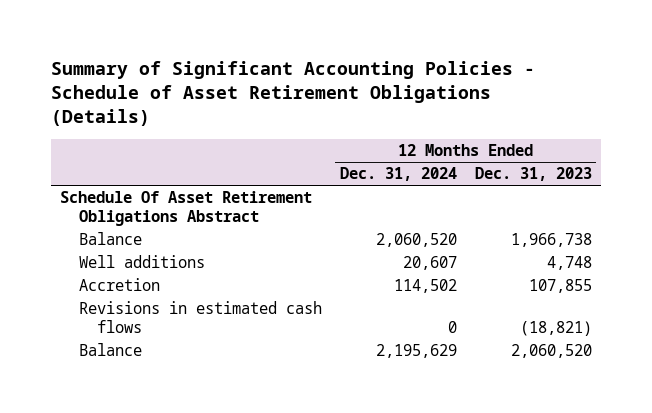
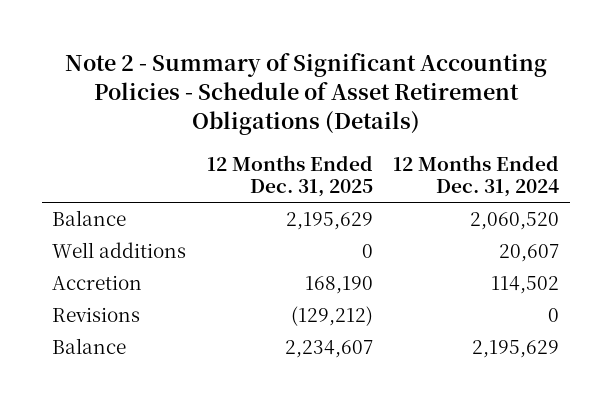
- Summary of Significant Accounting Policies - Schedule of Asset Retirement Obligations (Details)
+ Note 2 - Summary of Significant Accounting Policies - Schedule of Asset Retirement Obligations (Details)
- | 12 Months Ended Dec. 31, 2024 | 12 Months Ended Dec. 31, 2023
+ | 12 Months Ended Dec. 31, 2025 | 12 Months Ended Dec. 31, 2024
- Schedule Of Asset Retirement Obligations Abstract
- Revisions in estimated cash flows | 0 | (18,821)
+ Revisions | (129,212) | 0

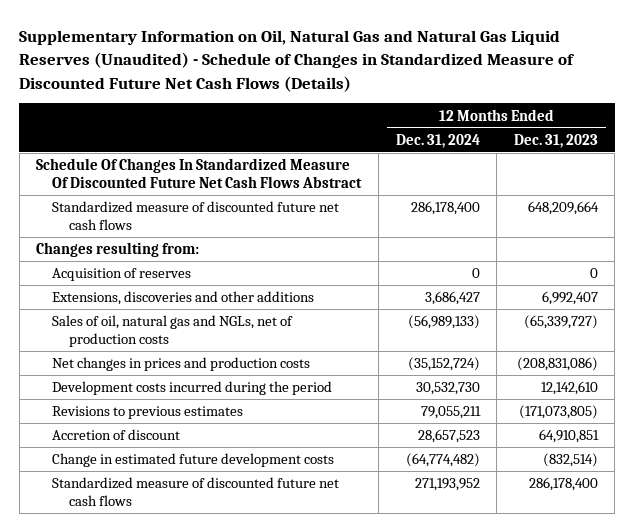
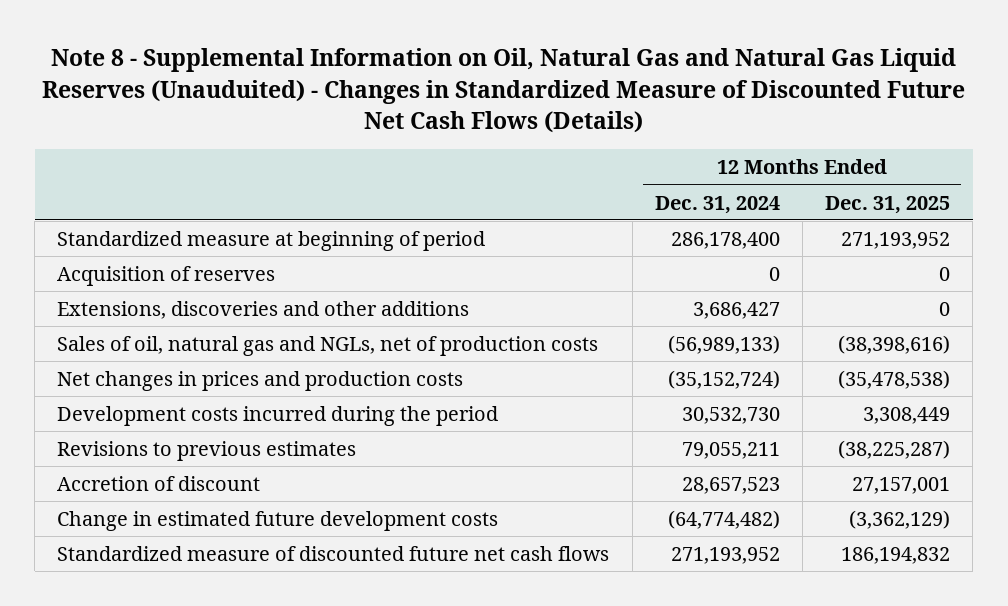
- Supplementary Information on Oil, Natural Gas and Natural Gas Liquid Reserves (Unaudited) - Schedule of Changes in Standardized Measure of Discounted Future Net Cash Flows (Details)
+ Note 8 - Supplemental Information on Oil, Natural Gas and Natural Gas Liquid Reserves (Unauduited) - Changes in Standardized Measure of Discounted Future Net Cash Flows (Details)
- | 12 Months Ended Dec. 31, 2024 | 12 Months Ended Dec. 31, 2023
+ | 12 Months Ended Dec. 31, 2024 | 12 Months Ended Dec. 31, 2025
- Schedule Of Changes In Standardized Measure Of Discounted Future Net Cash Flows Abstract
- Standardized measure of discounted future net cash flows | 286,178,400 | 648,209,664
- Changes resulting from:
+ Standardized measure at beginning of period | 286,178,400 | 271,193,952

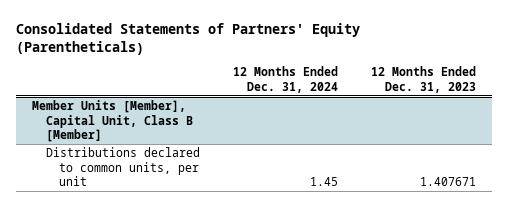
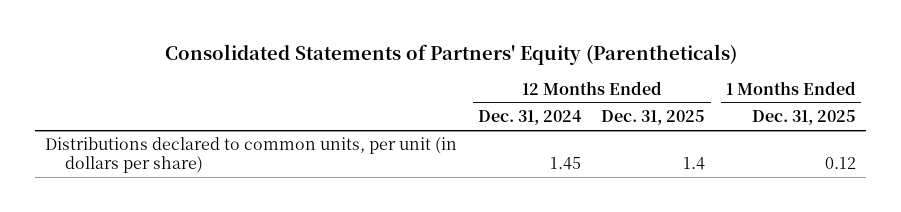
- | 12 Months Ended Dec. 31, 2024 | 12 Months Ended Dec. 31, 2023
+ | 12 Months Ended Dec. 31, 2024 | 12 Months Ended Dec. 31, 2025 | 1 Months Ended Dec. 31, 2025
- Member Units [Member], Capital Unit, Class B [Member]
- Distributions declared to common units, per unit | 1.45 | 1.407671
+ Distributions declared to common units, per unit (in dollars per share) | 1.45 | 1.4 | 0.12

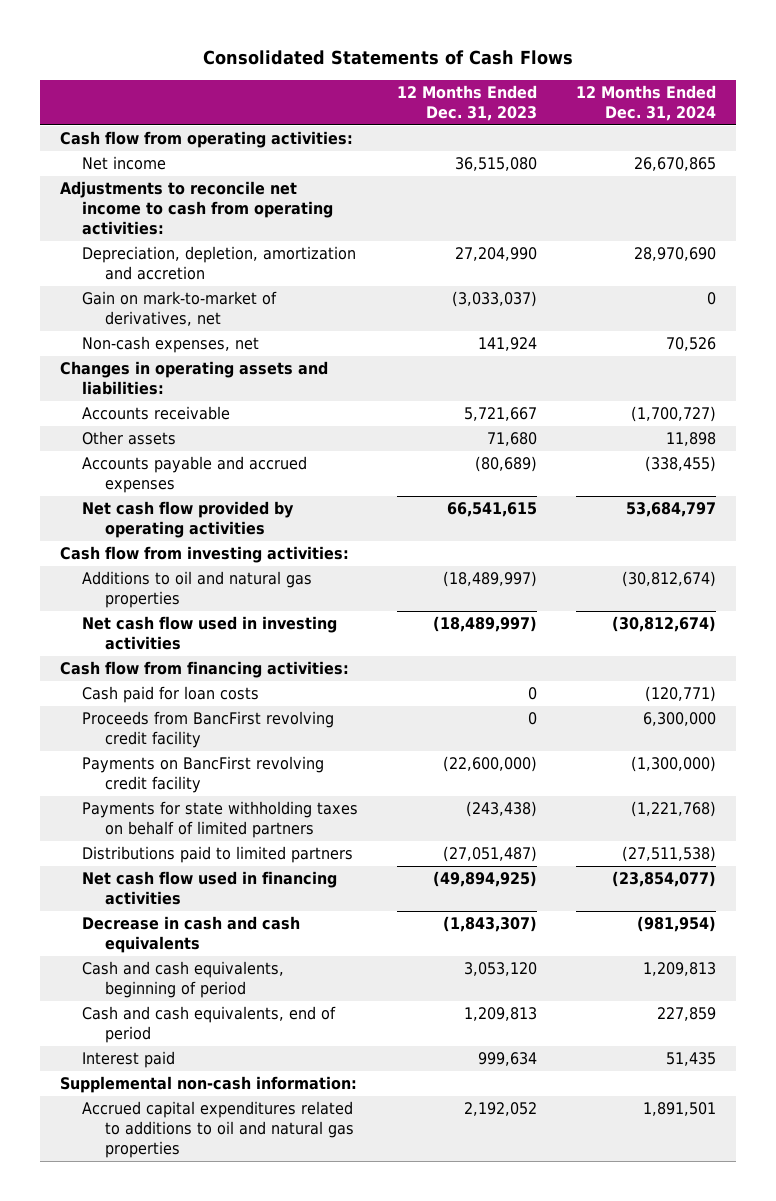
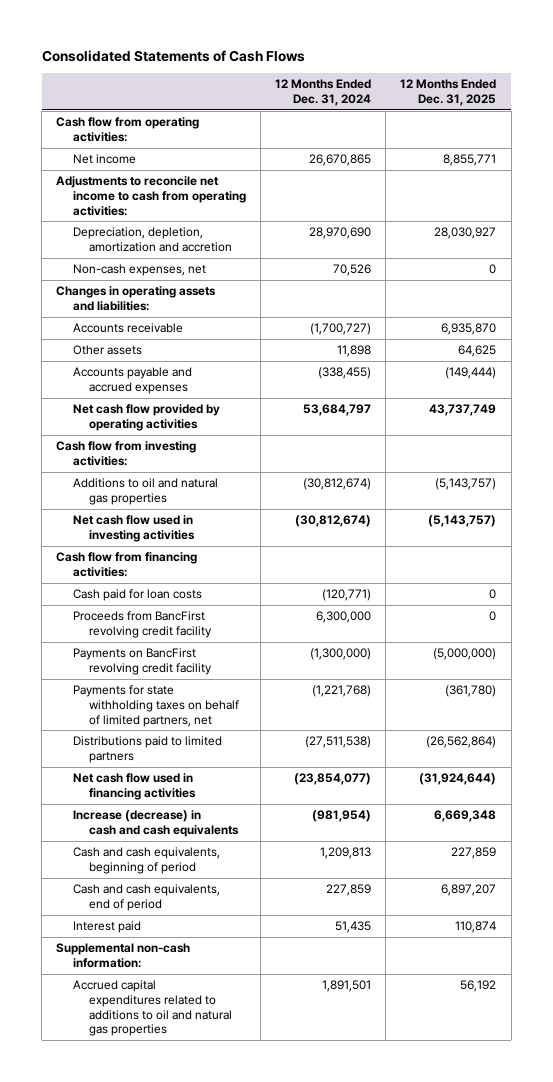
- | 12 Months Ended Dec. 31, 2023 | 12 Months Ended Dec. 31, 2024
+ | 12 Months Ended Dec. 31, 2024 | 12 Months Ended Dec. 31, 2025
- Gain on mark-to-market of derivatives, net | (3,033,037) | 0
- Payments for state withholding taxes on behalf of limited partners | (243,438) | (1,221,768)
+ Payments for state withholding taxes on behalf of limited partners, net | (1,221,768) | (361,780)
- Decrease in cash and cash equivalents | (1,843,307) | (981,954)
+ Increase (decrease) in cash and cash equivalents | (981,954) | 6,669,348

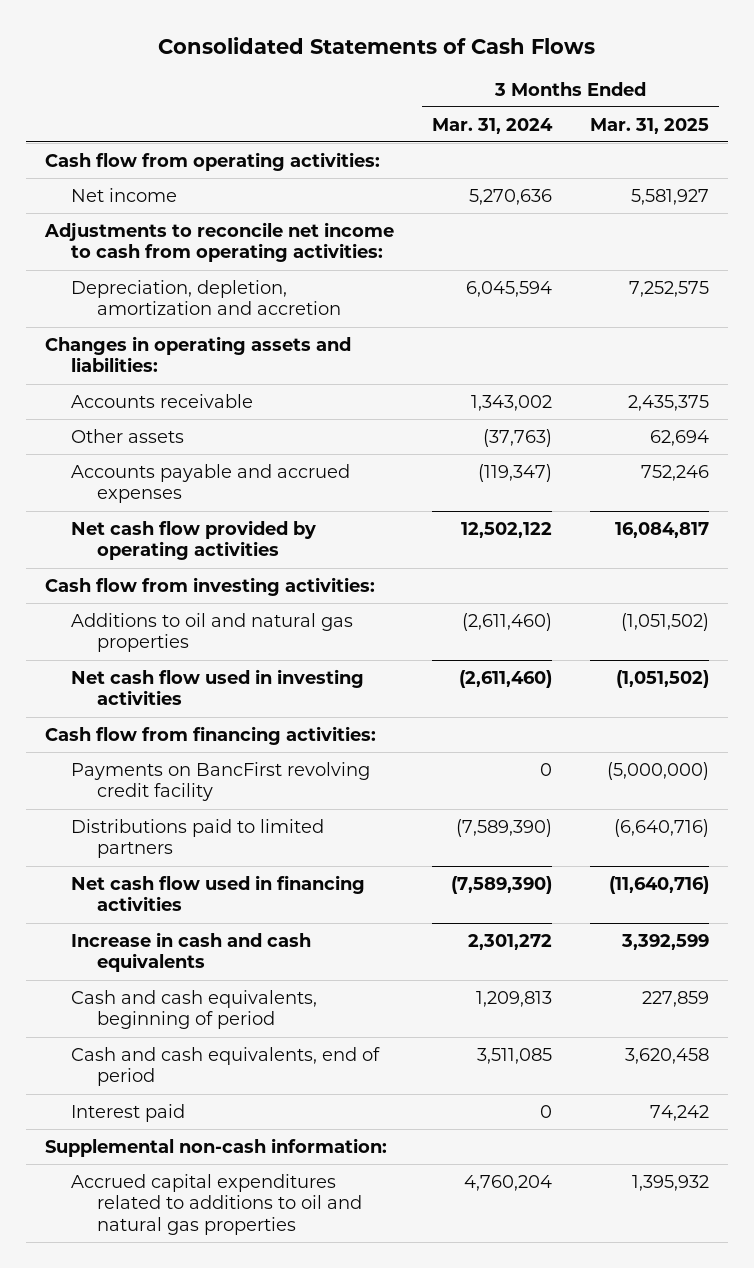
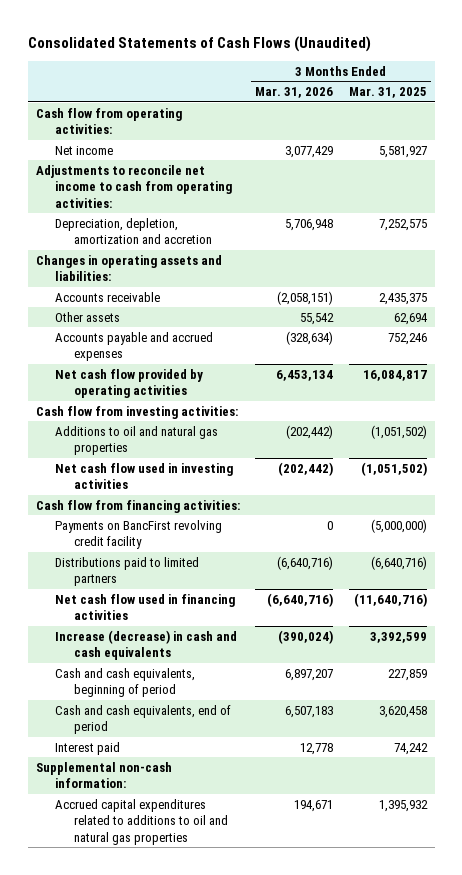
- Consolidated Statements of Cash Flows
+ Consolidated Statements of Cash Flows (Unaudited)
- | 3 Months Ended Mar. 31, 2024 | 3 Months Ended Mar. 31, 2025
+ | 3 Months Ended Mar. 31, 2026 | 3 Months Ended Mar. 31, 2025
- Increase in cash and cash equivalents | 2,301,272 | 3,392,599
+ Increase (decrease) in cash and cash equivalents | (390,024) | 3,392,599

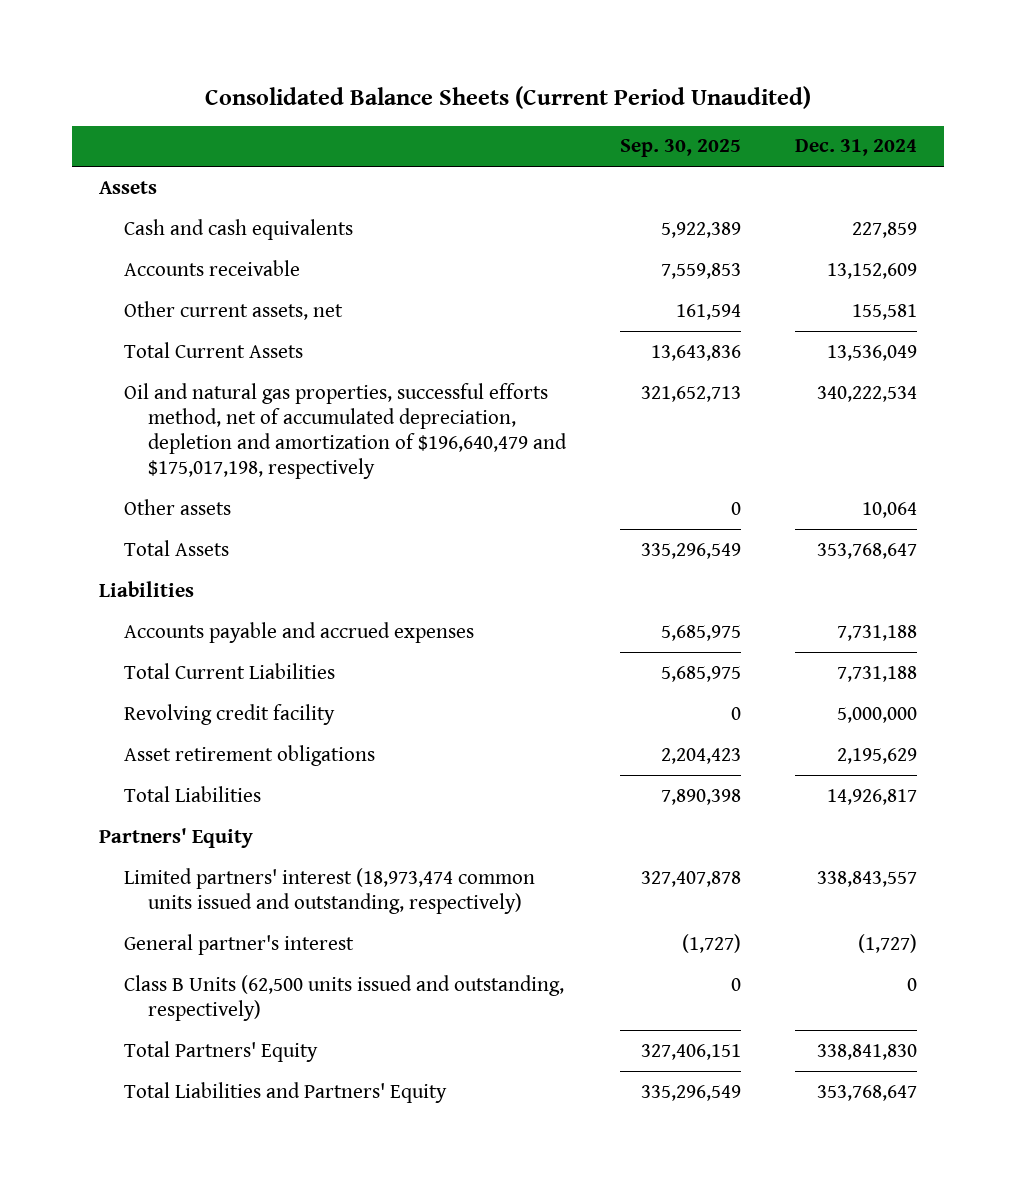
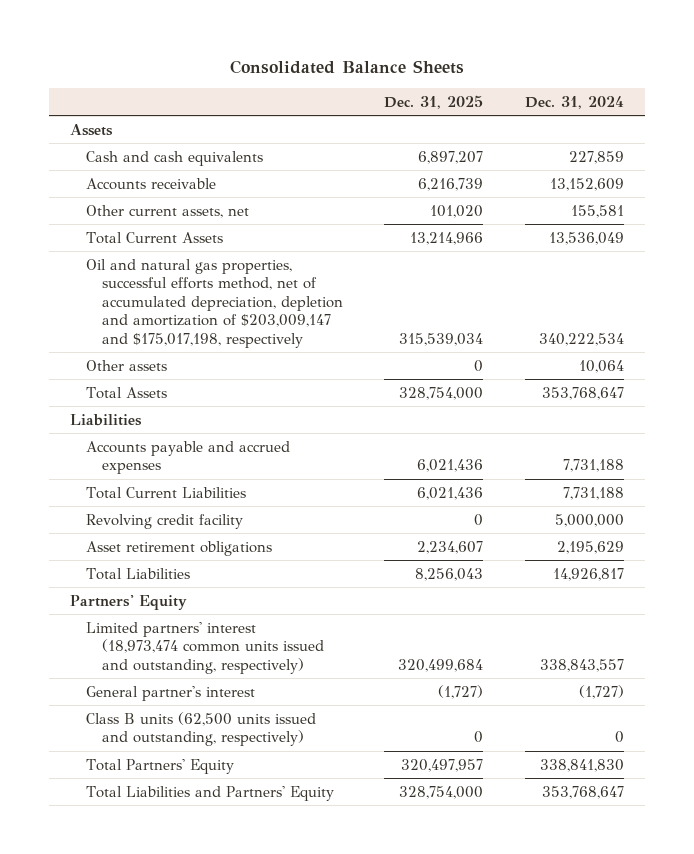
- Consolidated Balance Sheets (Current Period Unaudited)
+ Consolidated Balance Sheets
- | Sep. 30, 2025 | Dec. 31, 2024
+ | Dec. 31, 2025 | Dec. 31, 2024
- Oil and natural gas properties, successful efforts method, net of accumulated depreciation, depletion and amortization of $196,640,479 and $175,017,198, respectively | 321,652,713 | 340,222,534
+ Oil and natural gas properties, successful efforts method, net of accumulated depreciation, depletion and amortization of $203,009,147 and $175,017,198, respectively | 315,539,034 | 340,222,534
- Class B Units (62,500 units issued and outstanding, respectively) | 0 | 0
+ Class B units (62,500 units issued and outstanding, respectively) | 0 | 0

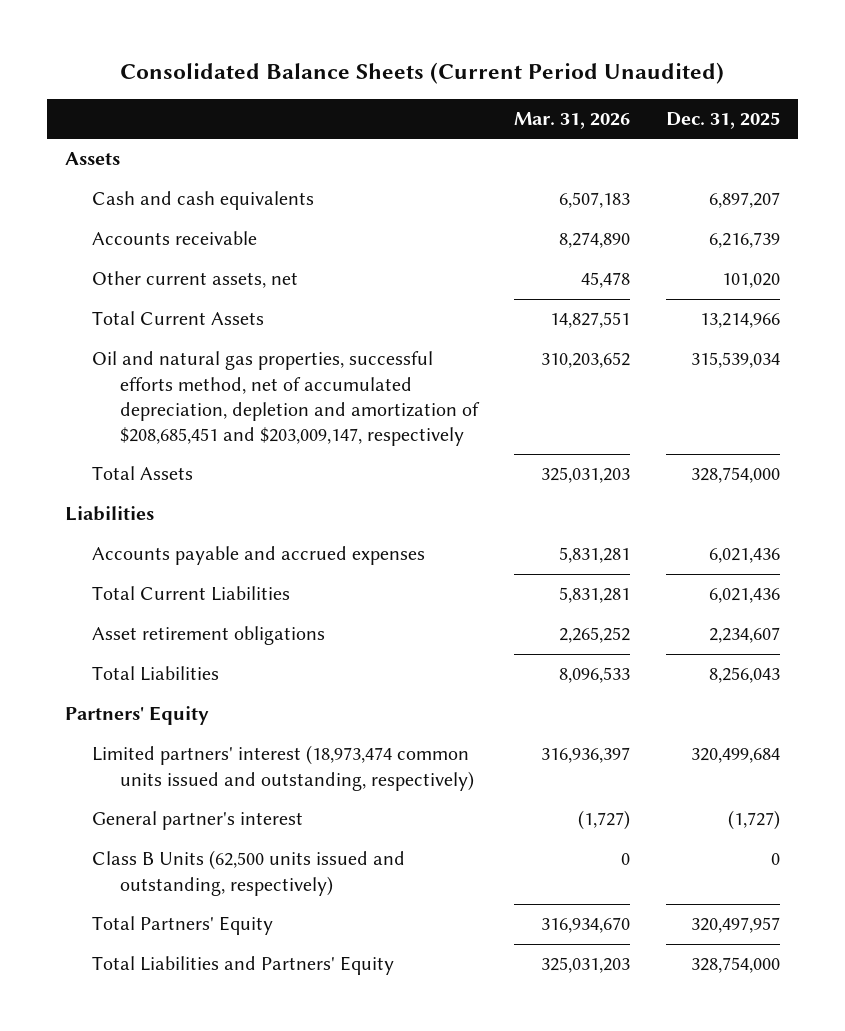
- Consolidated Balance Sheets
+ Consolidated Balance Sheets (Current Period Unaudited)
- | Dec. 31, 2025 | Dec. 31, 2024
+ | Mar. 31, 2026 | Dec. 31, 2025
- Oil and natural gas properties, successful efforts method, net of accumulated depreciation, depletion and amortization of $203,009,147 and $175,017,198, respectively | 315,539,034 | 340,222,534
- Other assets | 0 | 10,064
+ Oil and natural gas properties, successful efforts method, net of accumulated depreciation, depletion and amortization of $208,685,451 and $203,009,147, respectively | 310,203,652 | 315,539,034
- Revolving credit facility | 0 | 5,000,000
- Class B units (62,500 units issued and outstanding, respectively) | 0 | 0
+ Class B Units (62,500 units issued and outstanding, respectively) | 0 | 0

